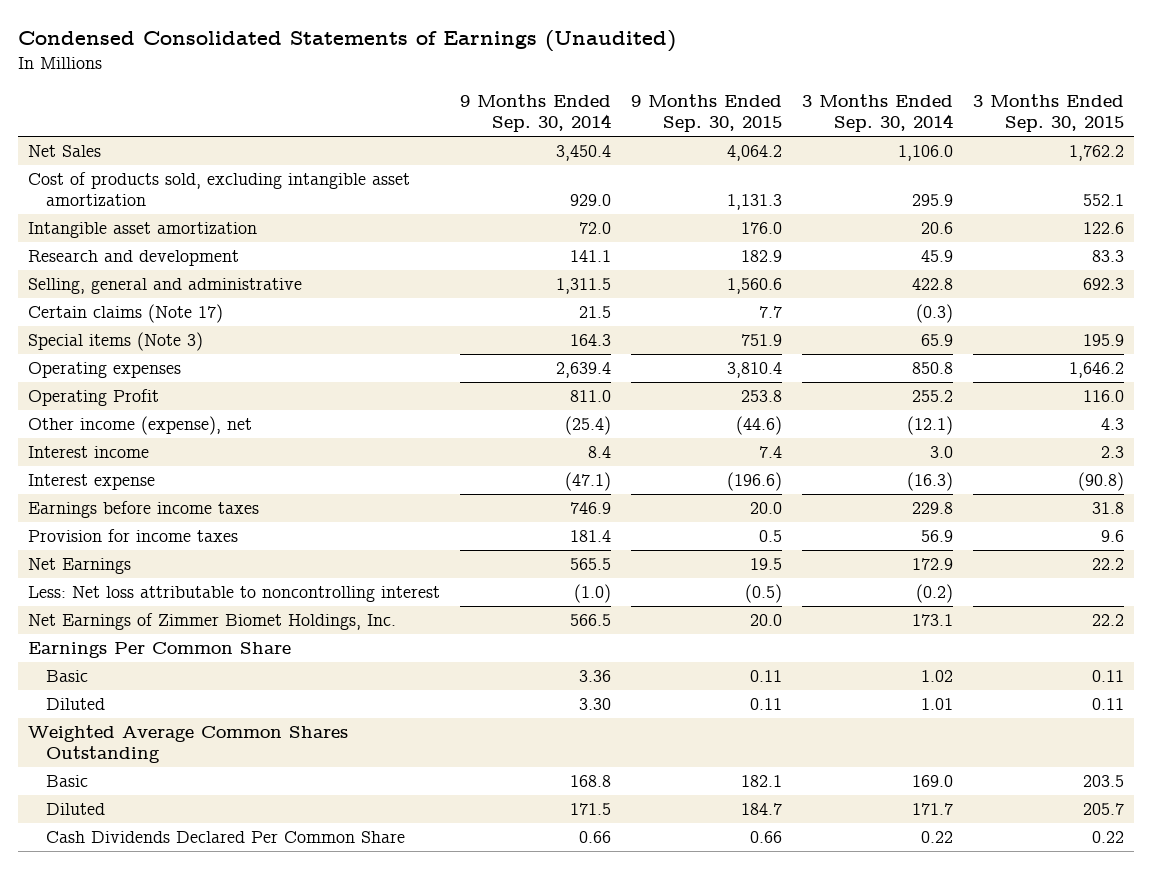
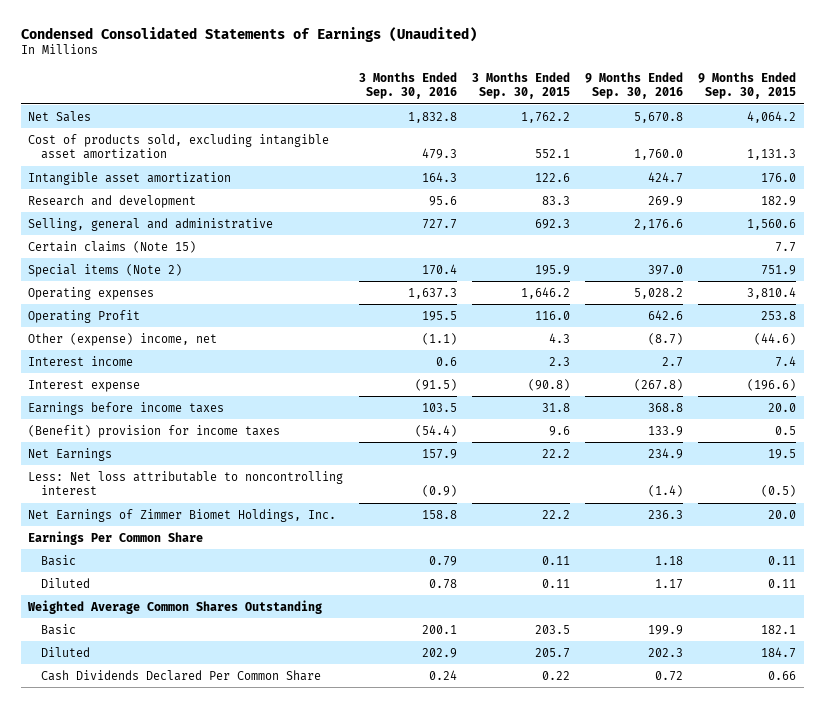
- | 9 Months Ended Sep. 30, 2014 | 9 Months Ended Sep. 30, 2015 | 3 Months Ended Sep. 30, 2014 | 3 Months Ended Sep. 30, 2015
+ | 3 Months Ended Sep. 30, 2016 | 3 Months Ended Sep. 30, 2015 | 9 Months Ended Sep. 30, 2016 | 9 Months Ended Sep. 30, 2015
- Certain claims (Note 17) | 21.5 | 7.7 | (0.3) |
- Special items (Note 3) | 164.3 | 751.9 | 65.9 | 195.9
+ Certain claims (Note 15) | | | | 7.7
+ Special items (Note 2) | 170.4 | 195.9 | 397.0 | 751.9
- Other income (expense), net | (25.4) | (44.6) | (12.1) | 4.3
+ Other (expense) income, net | (1.1) | 4.3 | (8.7) | (44.6)
- Provision for income taxes | 181.4 | 0.5 | 56.9 | 9.6
+ (Benefit) provision for income taxes | (54.4) | 9.6 | 133.9 | 0.5

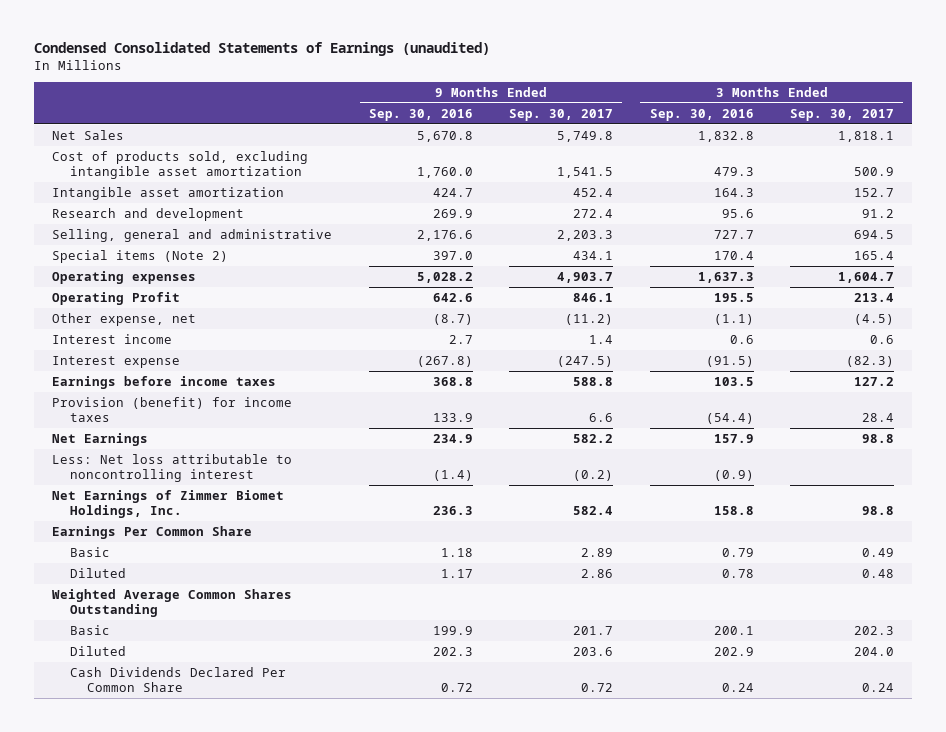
- Condensed Consolidated Statements of Earnings (Unaudited)
+ Condensed Consolidated Statements of Earnings (unaudited)
- | 3 Months Ended Sep. 30, 2016 | 3 Months Ended Sep. 30, 2015 | 9 Months Ended Sep. 30, 2016 | 9 Months Ended Sep. 30, 2015
+ | 9 Months Ended Sep. 30, 2016 | 9 Months Ended Sep. 30, 2017 | 3 Months Ended Sep. 30, 2016 | 3 Months Ended Sep. 30, 2017
- Certain claims (Note 15) | | | | 7.7
- Other (expense) income, net | (1.1) | 4.3 | (8.7) | (44.6)
+ Other expense, net | (8.7) | (11.2) | (1.1) | (4.5)
- (Benefit) provision for income taxes | (54.4) | 9.6 | 133.9 | 0.5
+ Provision (benefit) for income taxes | 133.9 | 6.6 | (54.4) | 28.4

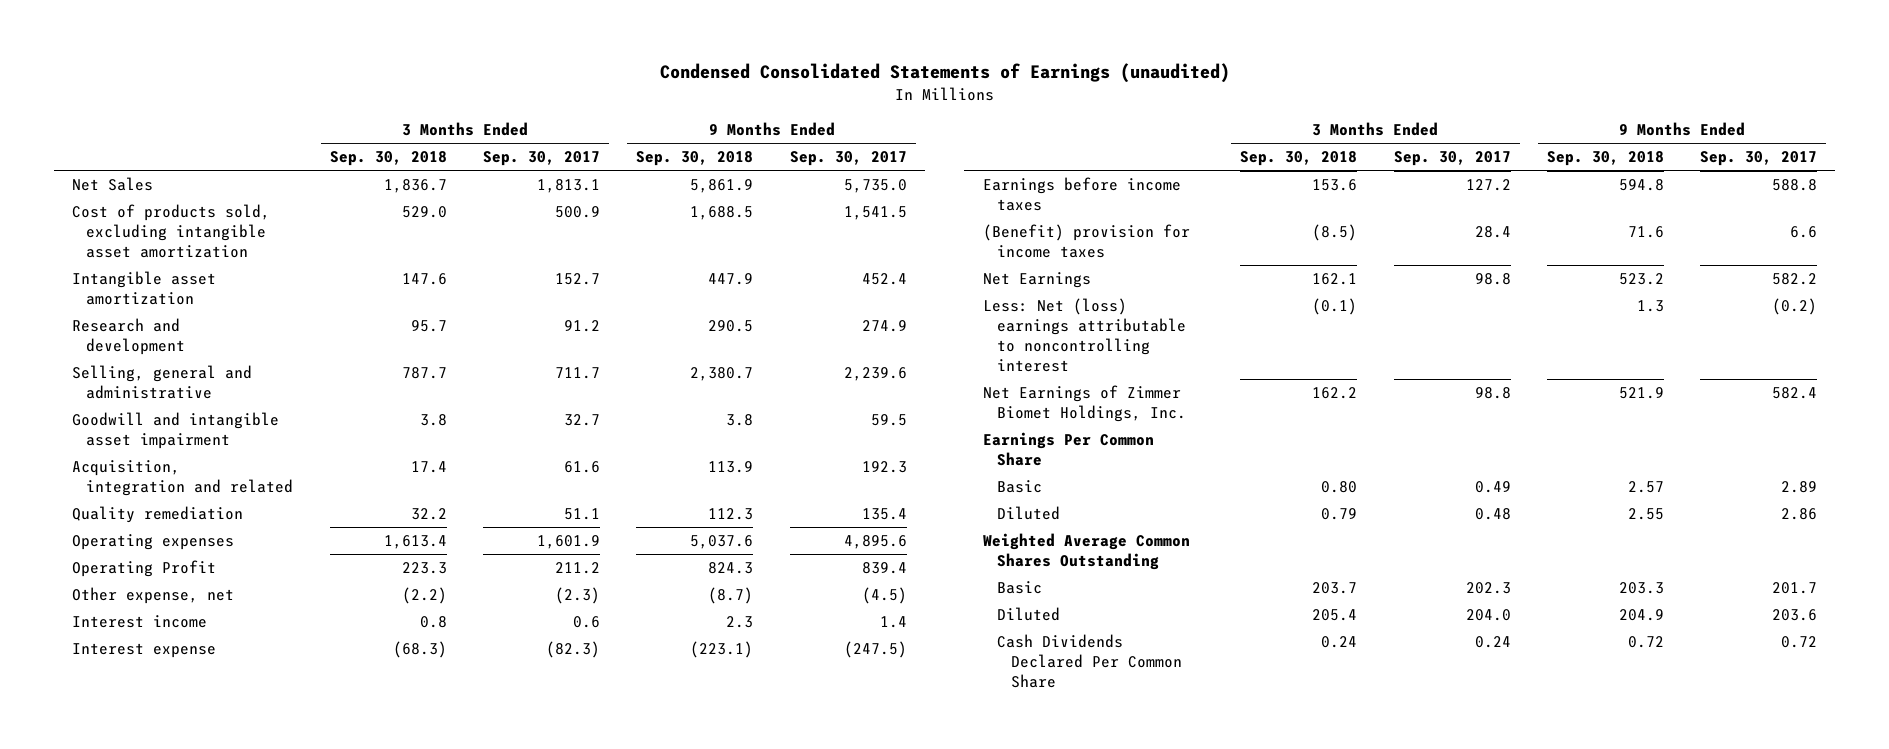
- | 9 Months Ended Sep. 30, 2016 | 9 Months Ended Sep. 30, 2017 | 3 Months Ended Sep. 30, 2016 | 3 Months Ended Sep. 30, 2017
+ | 3 Months Ended Sep. 30, 2018 | 3 Months Ended Sep. 30, 2017 | 9 Months Ended Sep. 30, 2018 | 9 Months Ended Sep. 30, 2017
- Net Sales | 5,670.8 | 5,749.8 | 1,832.8 | 1,818.1
+ Net Sales | 1,836.7 | 1,813.1 | 5,861.9 | 5,735.0
- Research and development | 269.9 | 272.4 | 95.6 | 91.2
- Selling, general and administrative | 2,176.6 | 2,203.3 | 727.7 | 694.5
- Special items (Note 2) | 397.0 | 434.1 | 170.4 | 165.4
- Operating expenses | 5,028.2 | 4,903.7 | 1,637.3 | 1,604.7
- Operating Profit | 642.6 | 846.1 | 195.5 | 213.4
- Other expense, net | (8.7) | (11.2) | (1.1) | (4.5)
+ Research and development | 95.7 | 91.2 | 290.5 | 274.9
+ Selling, general and administrative | 787.7 | 711.7 | 2,380.7 | 2,239.6
+ Goodwill and intangible asset impairment | 3.8 | 32.7 | 3.8 | 59.5
+ Acquisition, integration and related | 17.4 | 61.6 | 113.9 | 192.3
+ Quality remediation | 32.2 | 51.1 | 112.3 | 135.4
+ Operating expenses | 1,613.4 | 1,601.9 | 5,037.6 | 4,895.6
+ Operating Profit | 223.3 | 211.2 | 824.3 | 839.4
+ Other expense, net | (2.2) | (2.3) | (8.7) | (4.5)
- Provision (benefit) for income taxes | 133.9 | 6.6 | (54.4) | 28.4
+ (Benefit) provision for income taxes | (8.5) | 28.4 | 71.6 | 6.6
- Less: Net loss attributable to noncontrolling interest | (1.4) | (0.2) | (0.9) |
+ Less: Net (loss) earnings attributable to noncontrolling interest | (0.1) | | 1.3 | (0.2)

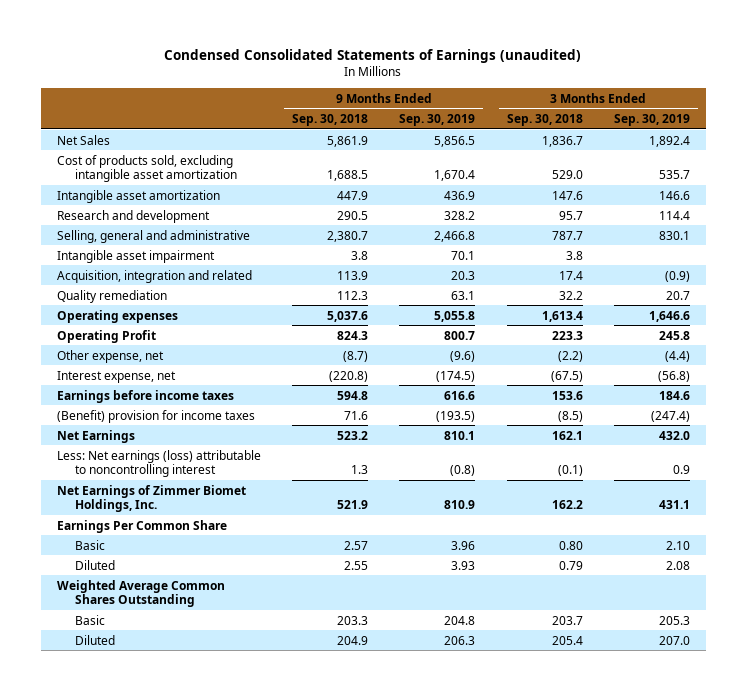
- | 3 Months Ended Sep. 30, 2018 | 3 Months Ended Sep. 30, 2017 | 9 Months Ended Sep. 30, 2018 | 9 Months Ended Sep. 30, 2017
+ | 9 Months Ended Sep. 30, 2018 | 9 Months Ended Sep. 30, 2019 | 3 Months Ended Sep. 30, 2018 | 3 Months Ended Sep. 30, 2019
- Goodwill and intangible asset impairment | 3.8 | 32.7 | 3.8 | 59.5
+ Intangible asset impairment | 3.8 | 70.1 | 3.8 |
- Interest income | 0.8 | 0.6 | 2.3 | 1.4
- Interest expense | (68.3) | (82.3) | (223.1) | (247.5)
+ Interest expense, net | (220.8) | (174.5) | (67.5) | (56.8)
- Less: Net (loss) earnings attributable to noncontrolling interest | (0.1) | | 1.3 | (0.2)
+ Less: Net earnings (loss) attributable to noncontrolling interest | 1.3 | (0.8) | (0.1) | 0.9
- Cash Dividends Declared Per Common Share | 0.24 | 0.24 | 0.72 | 0.72

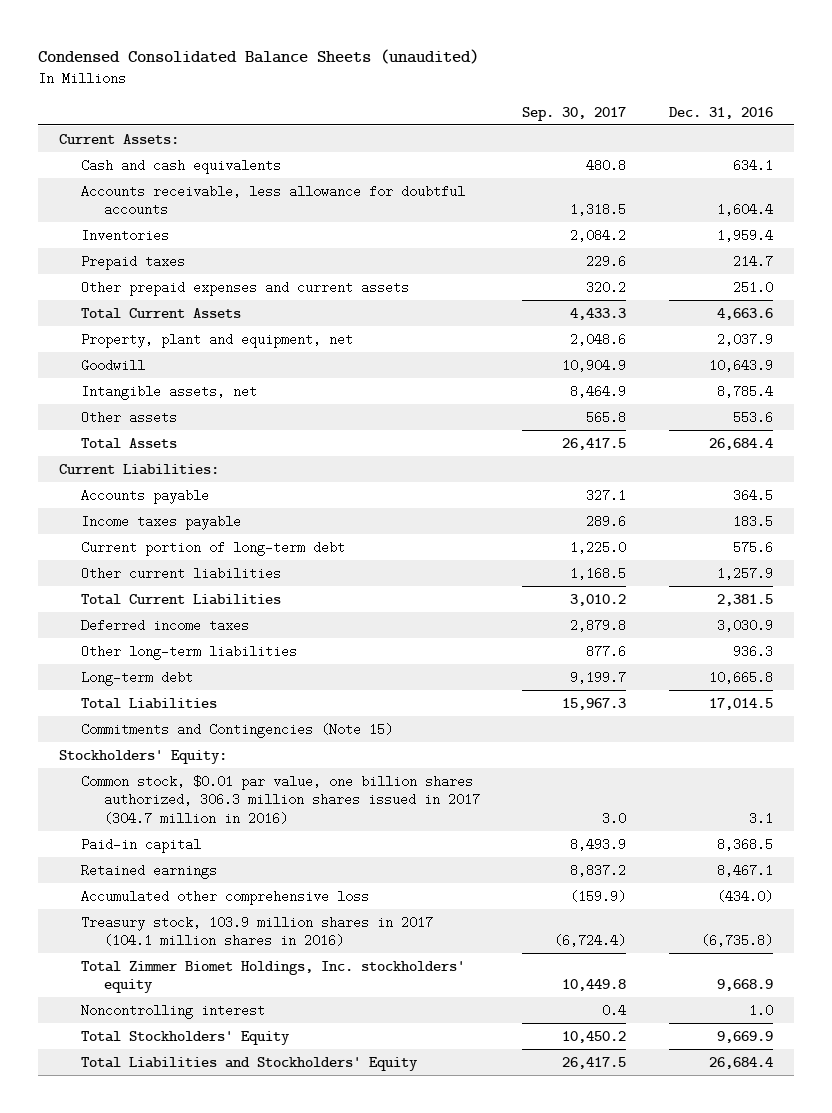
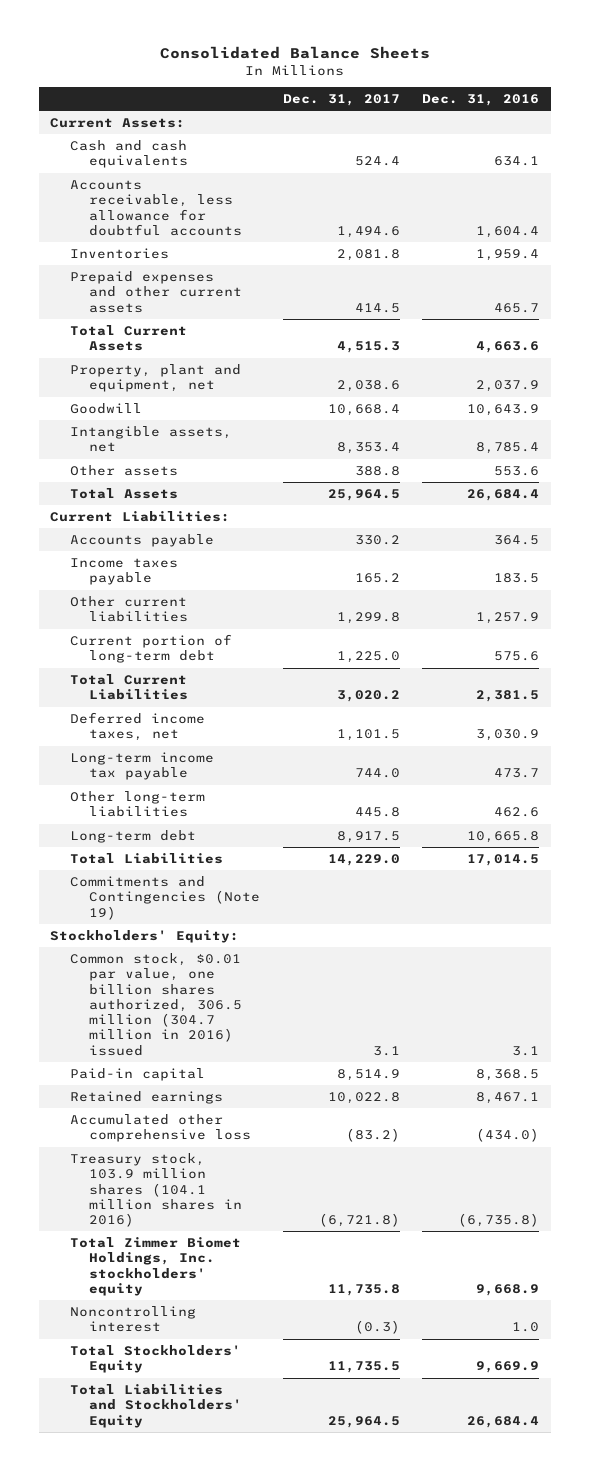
- Condensed Consolidated Balance Sheets (unaudited)
+ Consolidated Balance Sheets
- | Sep. 30, 2017 | Dec. 31, 2016
+ | Dec. 31, 2017 | Dec. 31, 2016
- Prepaid taxes | 229.6 | 214.7
- Other prepaid expenses and current assets | 320.2 | 251.0
+ Prepaid expenses and other current assets | 414.5 | 465.7
moved down: Current portion of long-term debt | 1,225.0 | 575.6
- Deferred income taxes | 2,879.8 | 3,030.9
- Other long-term liabilities | 877.6 | 936.3
+ Deferred income taxes, net | 1,101.5 | 3,030.9
+ Long-term income tax payable | 744.0 | 473.7
+ Other long-term liabilities | 445.8 | 462.6
- Commitments and Contingencies (Note 15)
+ Commitments and Contingencies (Note 19)
- Common stock, $0.01 par value, one billion shares authorized, 306.3 million shares issued in 2017 (304.7 million in 2016) | 3.0 | 3.1
+ Common stock, $0.01 par value, one billion shares authorized, 306.5 million (304.7 million in 2016) issued | 3.1 | 3.1
- Treasury stock, 103.9 million shares in 2017 (104.1 million shares in 2016) | (6,724.4) | (6,735.8)
+ Treasury stock, 103.9 million shares (104.1 million shares in 2016) | (6,721.8) | (6,735.8)

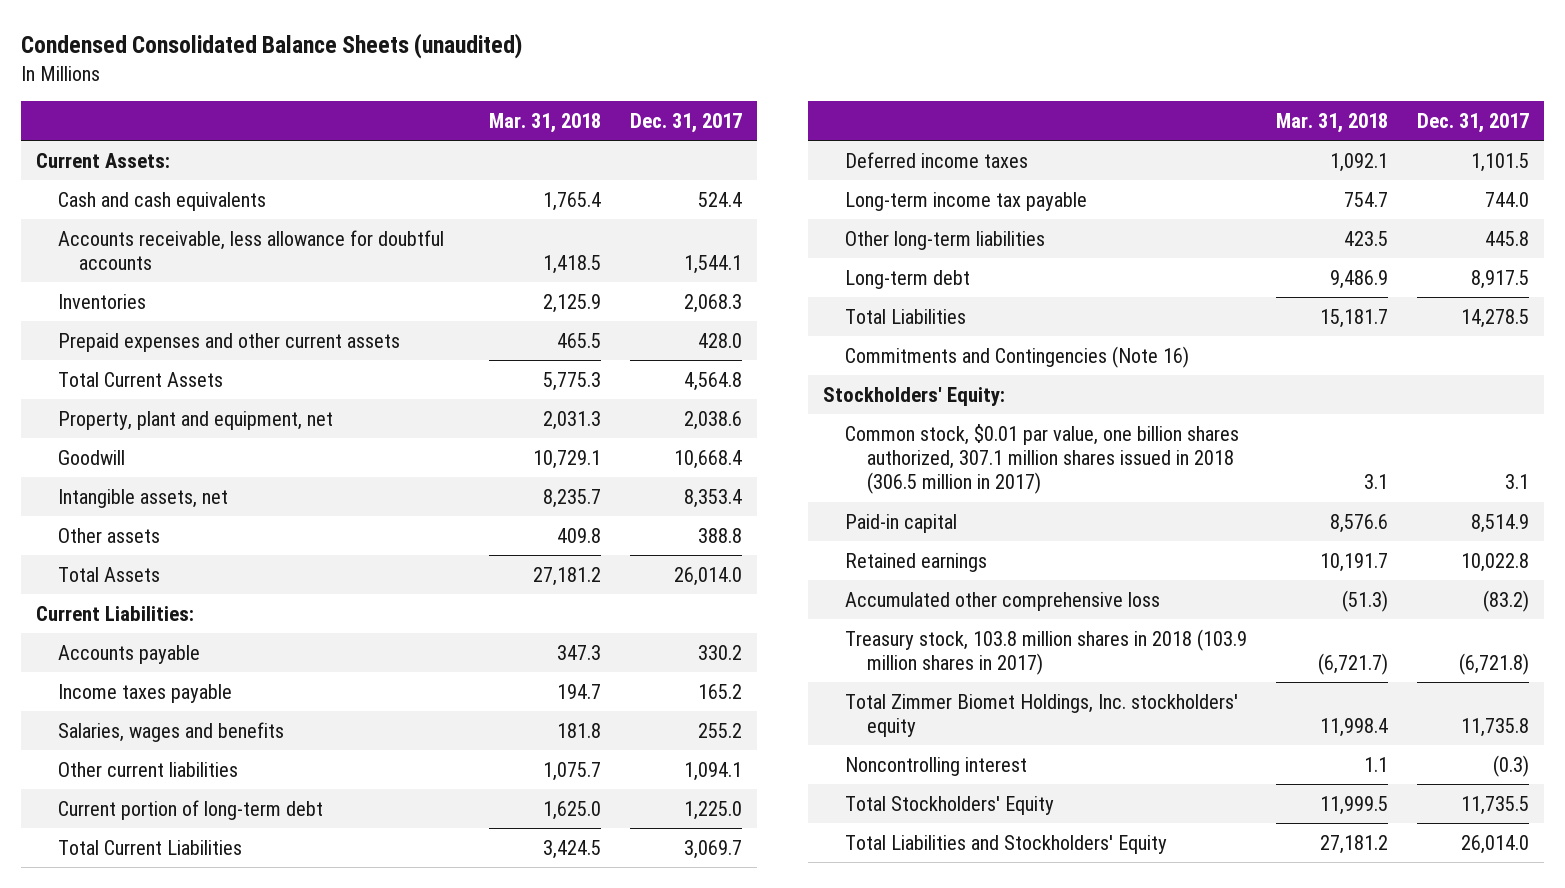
- Consolidated Balance Sheets
+ Condensed Consolidated Balance Sheets (unaudited)
- | Dec. 31, 2017 | Dec. 31, 2016
+ | Mar. 31, 2018 | Dec. 31, 2017
- Accounts receivable, less allowance for doubtful accounts | 1,494.6 | 1,604.4
- Inventories | 2,081.8 | 1,959.4
- Prepaid expenses and other current assets | 414.5 | 465.7
- Total Current Assets | 4,515.3 | 4,663.6
+ Accounts receivable, less allowance for doubtful accounts | 1,418.5 | 1,544.1
+ Inventories | 2,125.9 | 2,068.3
+ Prepaid expenses and other current assets | 465.5 | 428.0
+ Total Current Assets | 5,775.3 | 4,564.8
- Total Assets | 25,964.5 | 26,684.4
+ Total Assets | 27,181.2 | 26,014.0
- Other current liabilities | 1,299.8 | 1,257.9
+ Salaries, wages and benefits | 181.8 | 255.2
+ Other current liabilities | 1,075.7 | 1,094.1
- Total Current Liabilities | 3,020.2 | 2,381.5
- Deferred income taxes, net | 1,101.5 | 3,030.9
+ Total Current Liabilities | 3,424.5 | 3,069.7
+ Deferred income taxes | 1,092.1 | 1,101.5
- Total Liabilities | 14,229.0 | 17,014.5
- Commitments and Contingencies (Note 19)
+ Total Liabilities | 15,181.7 | 14,278.5
+ Commitments and Contingencies (Note 16)
- Common stock, $0.01 par value, one billion shares authorized, 306.5 million (304.7 million in 2016) issued | 3.1 | 3.1
+ Common stock, $0.01 par value, one billion shares authorized, 307.1 million shares issued in 2018 (306.5 million in 2017) | 3.1 | 3.1
- Treasury stock, 103.9 million shares (104.1 million shares in 2016) | (6,721.8) | (6,735.8)
+ Treasury stock, 103.8 million shares in 2018 (103.9 million shares in 2017) | (6,721.7) | (6,721.8)
- Total Liabilities and Stockholders' Equity | 25,964.5 | 26,684.4
+ Total Liabilities and Stockholders' Equity | 27,181.2 | 26,014.0

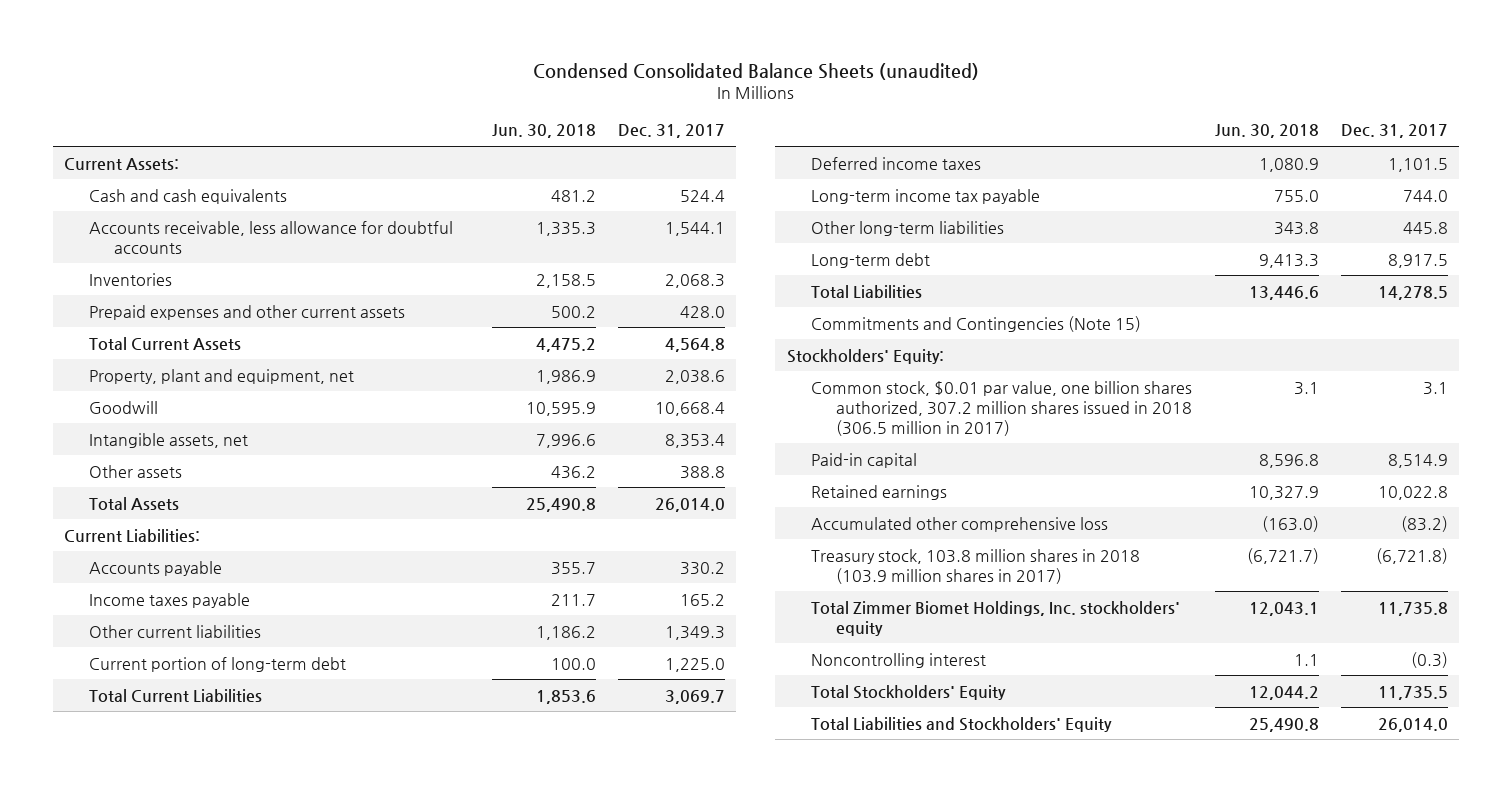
- | Mar. 31, 2018 | Dec. 31, 2017
+ | Jun. 30, 2018 | Dec. 31, 2017
- Salaries, wages and benefits | 181.8 | 255.2
- Other current liabilities | 1,075.7 | 1,094.1
+ Other current liabilities | 1,186.2 | 1,349.3
- Commitments and Contingencies (Note 16)
+ Commitments and Contingencies (Note 15)
- Common stock, $0.01 par value, one billion shares authorized, 307.1 million shares issued in 2018 (306.5 million in 2017) | 3.1 | 3.1
+ Common stock, $0.01 par value, one billion shares authorized, 307.2 million shares issued in 2018 (306.5 million in 2017) | 3.1 | 3.1

